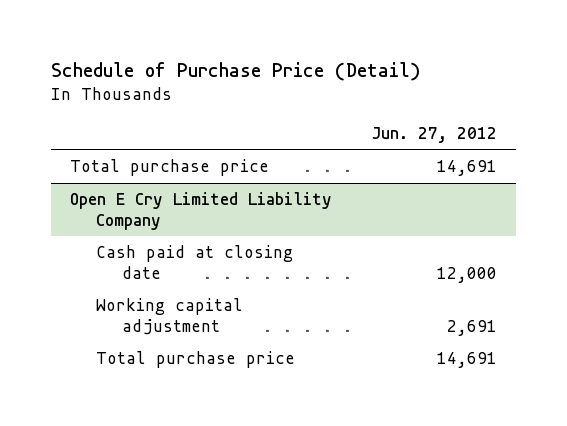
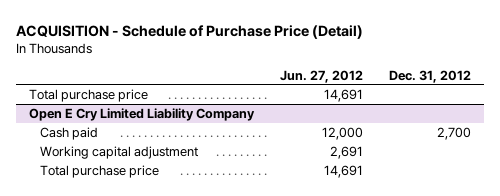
- Schedule of Purchase Price (Detail)
+ ACQUISITION - Schedule of Purchase Price (Detail)
- | Jun. 27, 2012
+ | Jun. 27, 2012 | Dec. 31, 2012
@ Open E Cry Limited Liability Company
- Cash paid at closing date | 12,000
+ Cash paid | 12,000 | 2,700

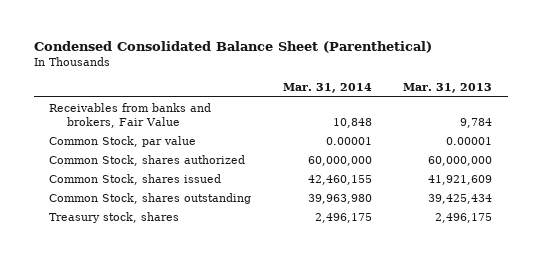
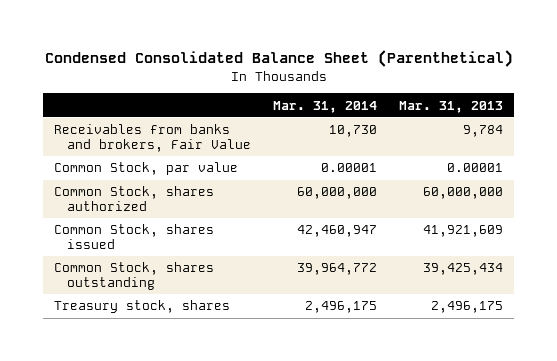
- Receivables from banks and brokers, Fair Value | 10,848 | 9,784
+ Receivables from banks and brokers, Fair Value | 10,730 | 9,784
- Common Stock, shares issued | 42,460,155 | 41,921,609
- Common Stock, shares outstanding | 39,963,980 | 39,425,434
+ Common Stock, shares issued | 42,460,947 | 41,921,609
+ Common Stock, shares outstanding | 39,964,772 | 39,425,434

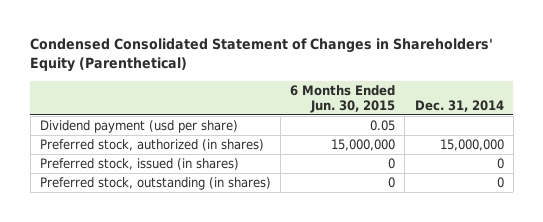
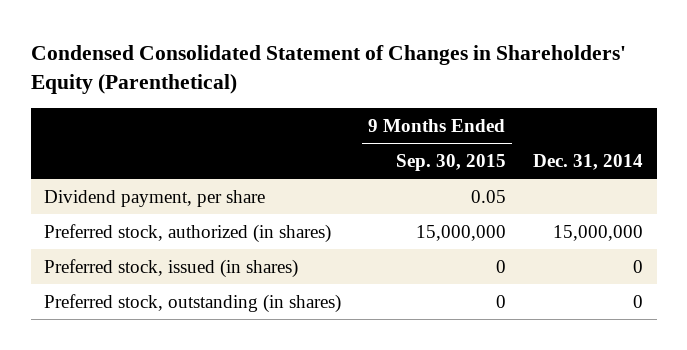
- | 6 Months Ended Jun. 30, 2015 | Dec. 31, 2014
+ | 9 Months Ended Sep. 30, 2015 | Dec. 31, 2014
- Dividend payment (usd per share) | 0.05 |
+ Dividend payment, per share | 0.05 |

